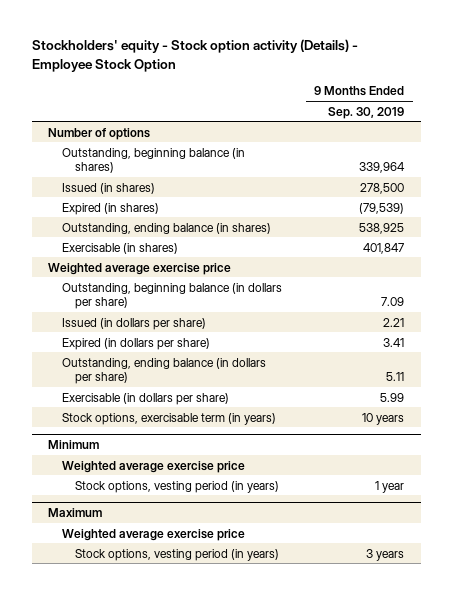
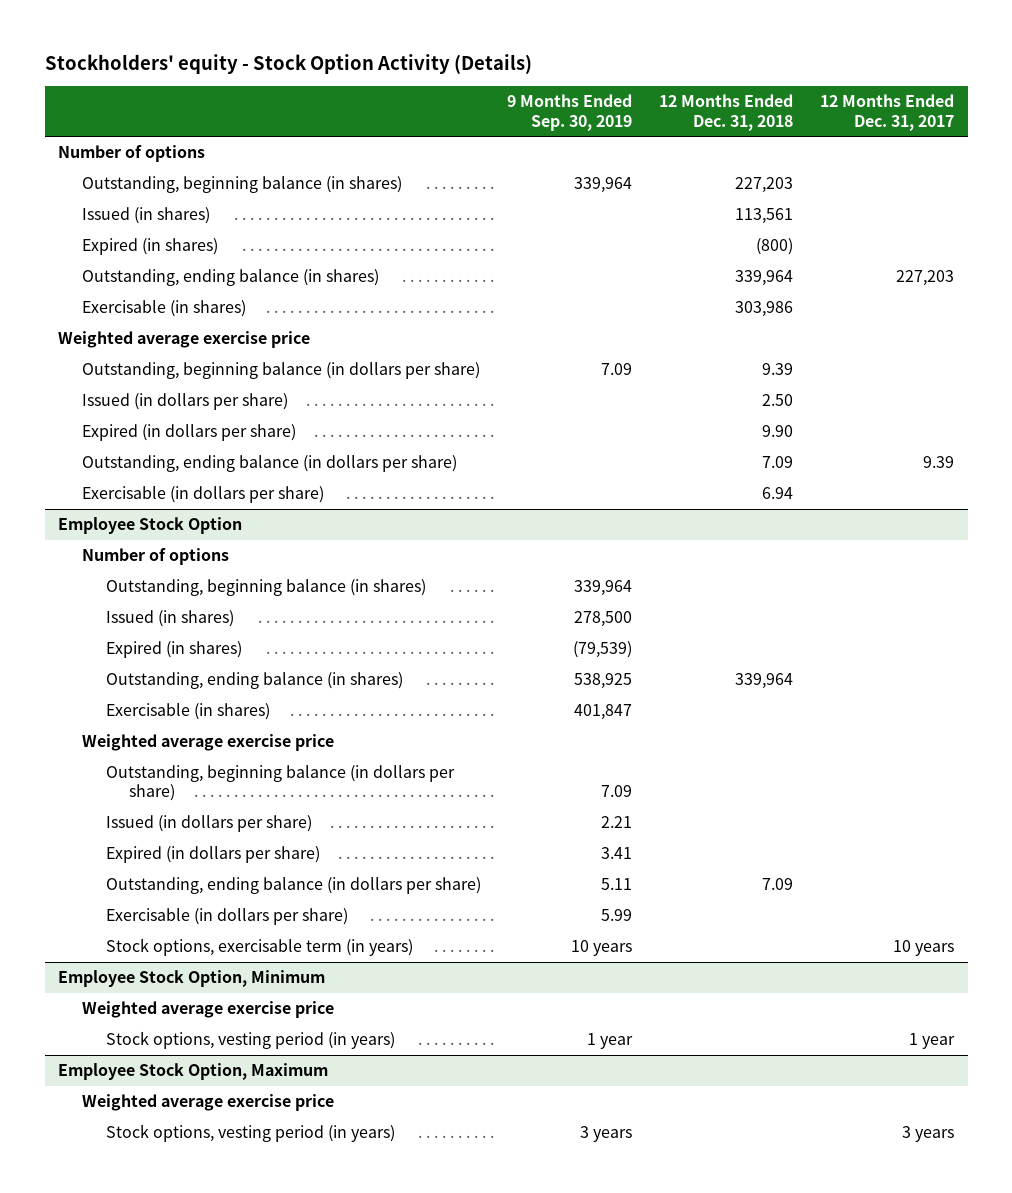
- Stockholders' equity - Stock option activity (Details) - Employee Stock Option
+ Stockholders' equity - Stock Option Activity (Details)
- | 9 Months Ended Sep. 30, 2019
+ | 9 Months Ended Sep. 30, 2019 | 12 Months Ended Dec. 31, 2018 | 12 Months Ended Dec. 31, 2017
+ Issued (in shares) | | 113,561 |
+ Expired (in shares) | | (800) |
+ Outstanding, ending balance (in shares) | | 339,964 | 227,203
+ Exercisable (in shares) | | 303,986 |
+ Weighted average exercise price
+ Outstanding, beginning balance (in dollars per share) | 7.09 | 9.39 |
+ Issued (in dollars per share) | | 2.50 |
+ Expired (in dollars per share) | | 9.90 |
+ Outstanding, ending balance (in dollars per share) | | 7.09 | 9.39
+ Exercisable (in dollars per share) | | 6.94 |
+ Employee Stock Option
+ Number of options
+ Outstanding, beginning balance (in shares) | 339,964 | |
- Minimum
+ Employee Stock Option, Minimum
- Maximum
+ Employee Stock Option, Maximum

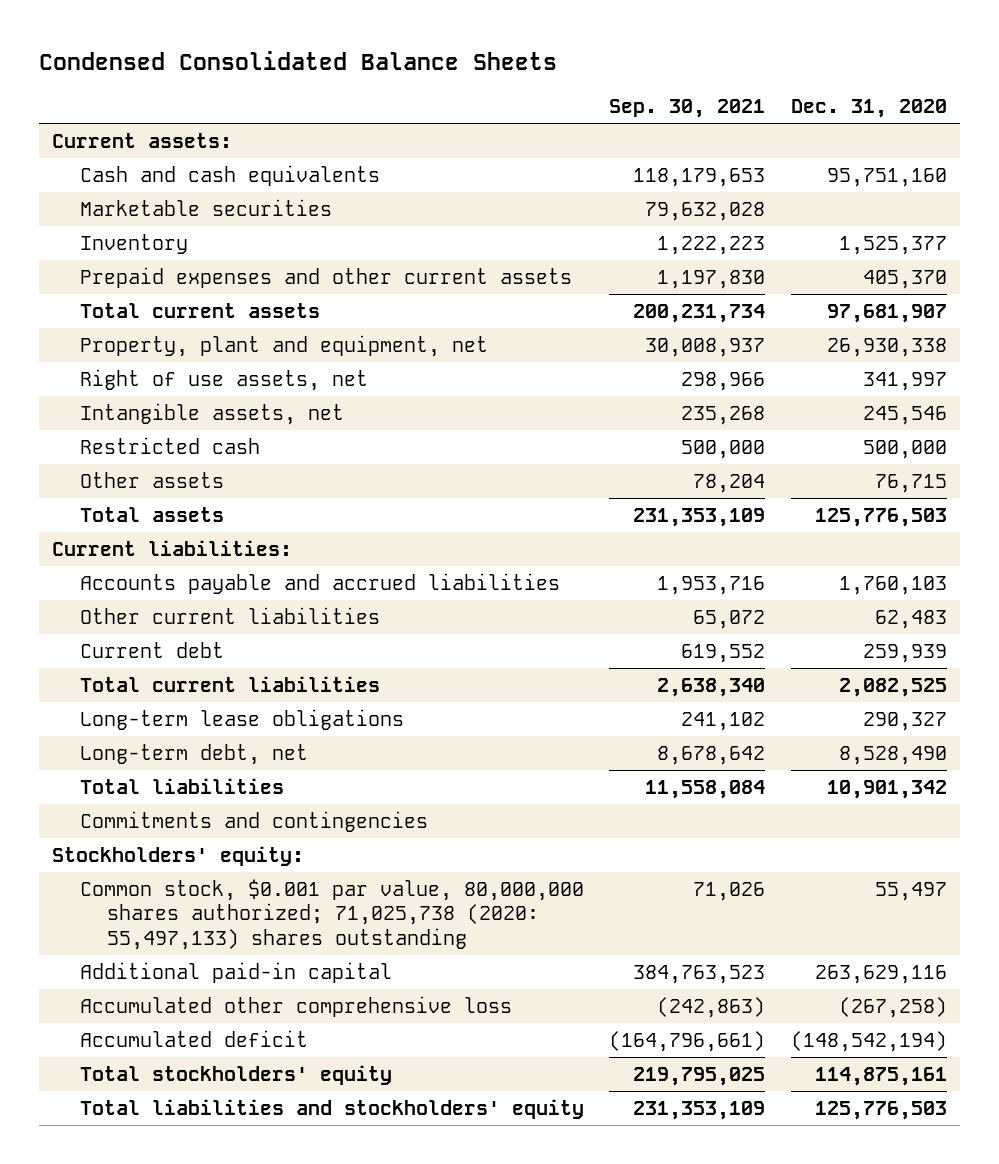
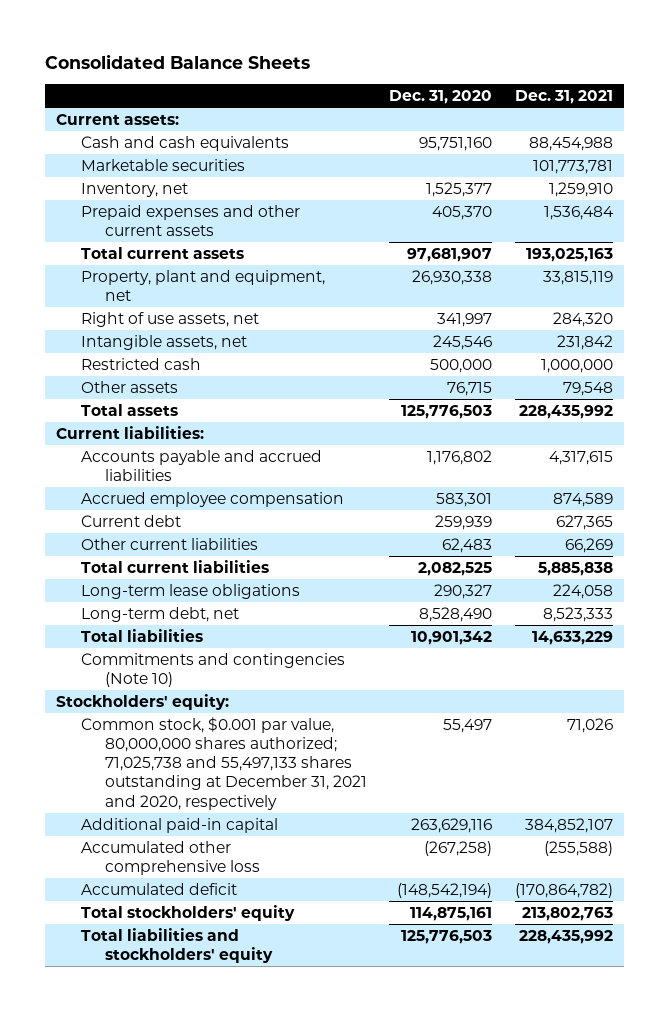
- Condensed Consolidated Balance Sheets
+ Consolidated Balance Sheets
- | Sep. 30, 2021 | Dec. 31, 2020
+ | Dec. 31, 2020 | Dec. 31, 2021
- Inventory | 1,222,223 | 1,525,377
+ Inventory, net | 1,525,377 | 1,259,910
- Accounts payable and accrued liabilities | 1,953,716 | 1,760,103
+ Accounts payable and accrued liabilities | 1,176,802 | 4,317,615
+ Accrued employee compensation | 583,301 | 874,589
moved down: Other current liabilities | 62,483 | 66,269
- Commitments and contingencies
+ Commitments and contingencies (Note 10)
- Common stock, $0.001 par value, 80,000,000 shares authorized; 71,025,738 (2020: 55,497,133) shares outstanding | 71,026 | 55,497
+ Common stock, $0.001 par value, 80,000,000 shares authorized; 71,025,738 and 55,497,133 shares outstanding at December 31, 2021 and 2020, respectively | 55,497 | 71,026

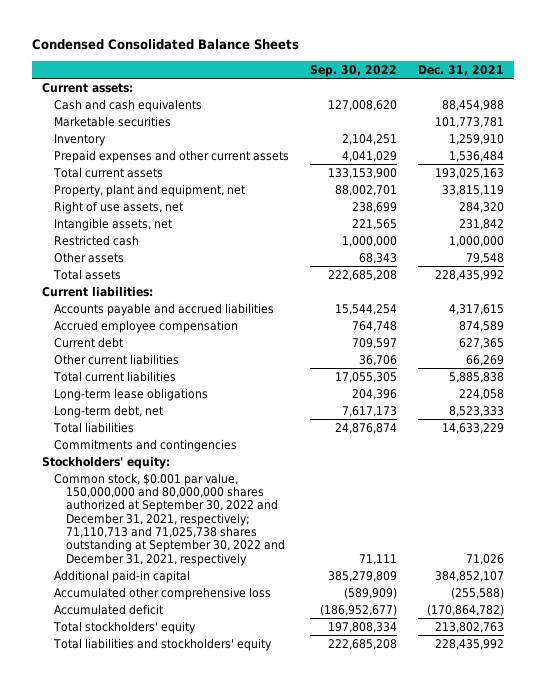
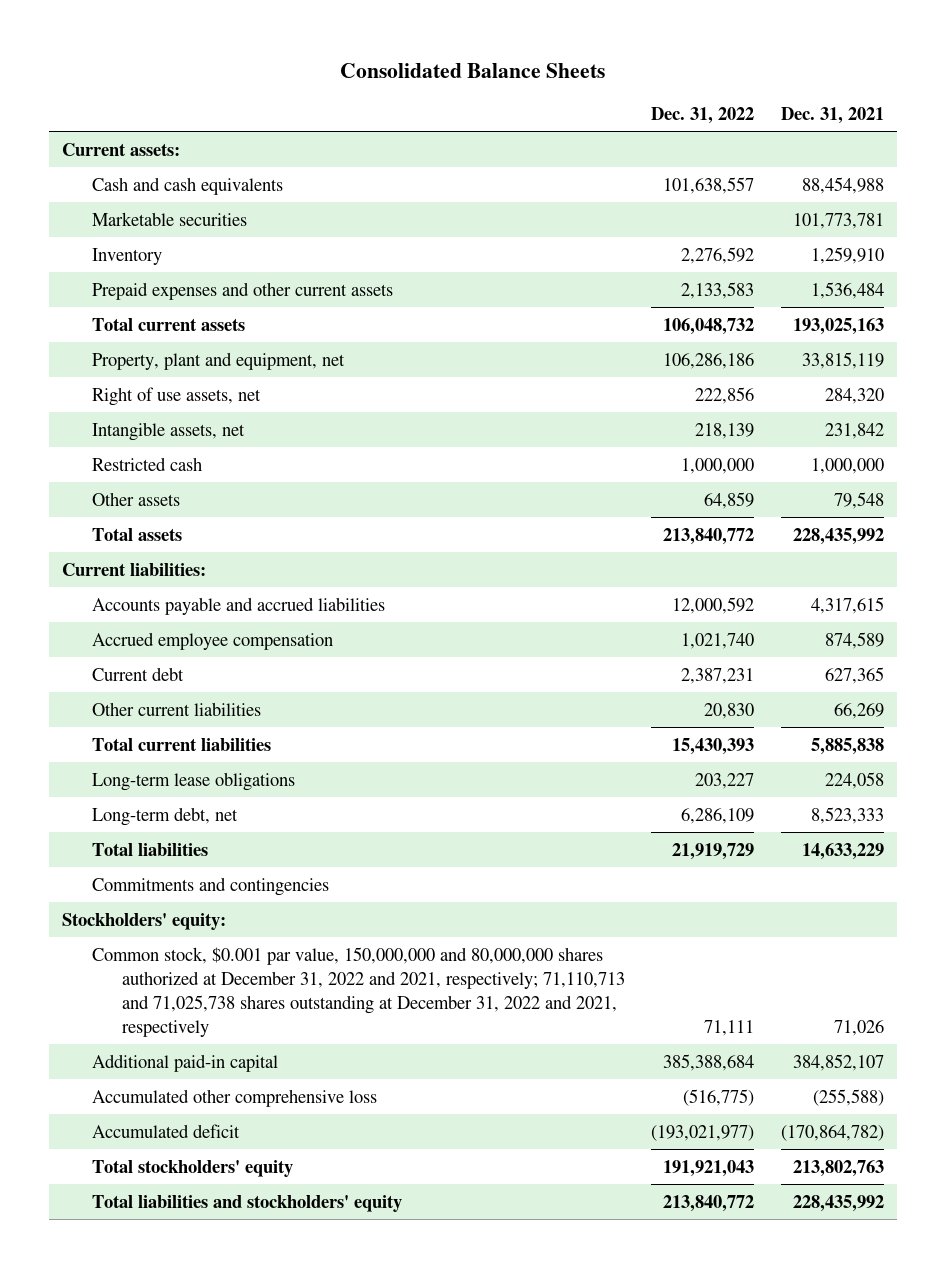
- Condensed Consolidated Balance Sheets
+ Consolidated Balance Sheets
- | Sep. 30, 2022 | Dec. 31, 2021
+ | Dec. 31, 2022 | Dec. 31, 2021
- Common stock, $0.001 par value, 150,000,000 and 80,000,000 shares authorized at September 30, 2022 and December 31, 2021, respectively; 71,110,713 and 71,025,738 shares outstanding at September 30, 2022 and December 31, 2021, respectively | 71,111 | 71,026
+ Common stock, $0.001 par value, 150,000,000 and 80,000,000 shares authorized at December 31, 2022 and 2021, respectively; 71,110,713 and 71,025,738 shares outstanding at December 31, 2022 and 2021, respectively | 71,111 | 71,026

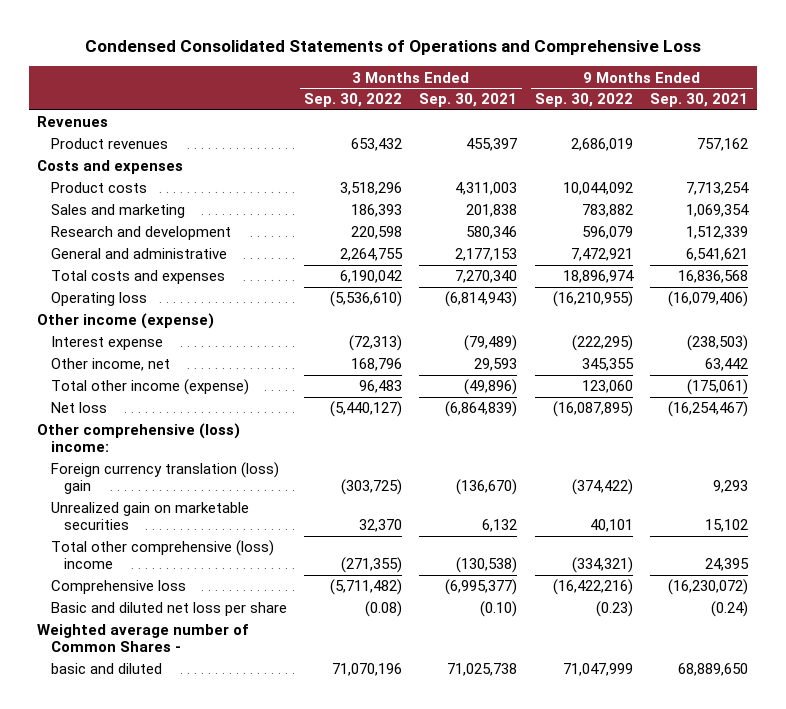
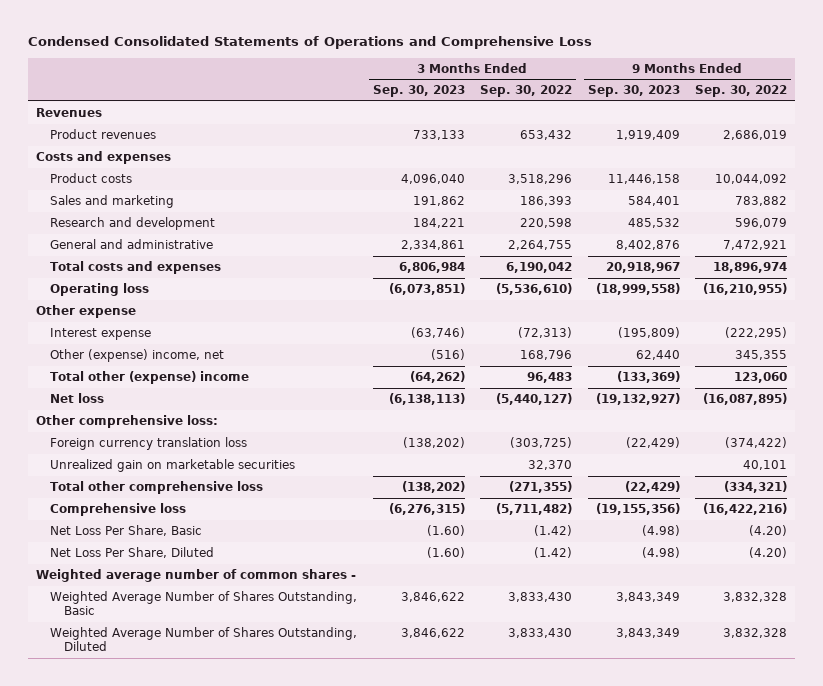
- | 3 Months Ended Sep. 30, 2022 | 3 Months Ended Sep. 30, 2021 | 9 Months Ended Sep. 30, 2022 | 9 Months Ended Sep. 30, 2021
+ | 3 Months Ended Sep. 30, 2023 | 3 Months Ended Sep. 30, 2022 | 9 Months Ended Sep. 30, 2023 | 9 Months Ended Sep. 30, 2022
- Other income (expense)
+ Other expense
- Other income, net | 168,796 | 29,593 | 345,355 | 63,442
- Total other income (expense) | 96,483 | (49,896) | 123,060 | (175,061)
+ Other (expense) income, net | (516) | 168,796 | 62,440 | 345,355
+ Total other (expense) income | (64,262) | 96,483 | (133,369) | 123,060
- Other comprehensive (loss) income:
- Foreign currency translation (loss) gain | (303,725) | (136,670) | (374,422) | 9,293
+ Other comprehensive loss:
+ Foreign currency translation loss | (138,202) | (303,725) | (22,429) | (374,422)
- Total other comprehensive (loss) income | (271,355) | (130,538) | (334,321) | 24,395
+ Total other comprehensive loss | (138,202) | (271,355) | (22,429) | (334,321)
- Basic and diluted net loss per share | (0.08) | (0.10) | (0.23) | (0.24)
- Weighted average number of Common Shares -
- basic and diluted | 71,070,196 | 71,025,738 | 71,047,999 | 68,889,650
+ Net Loss Per Share, Basic | (1.60) | (1.42) | (4.98) | (4.20)
+ Net Loss Per Share, Diluted | (1.60) | (1.42) | (4.98) | (4.20)
+ Weighted average number of common shares -
+ Weighted Average Number of Shares Outstanding, Basic | 3,846,622 | 3,833,430 | 3,843,349 | 3,832,328
+ Weighted Average Number of Shares Outstanding, Diluted | 3,846,622 | 3,833,430 | 3,843,349 | 3,832,328

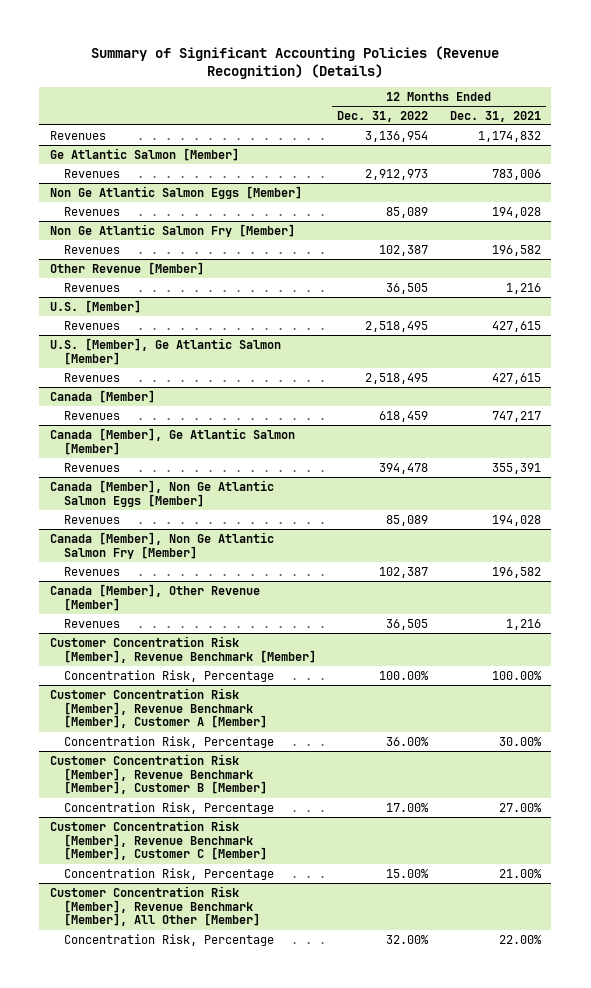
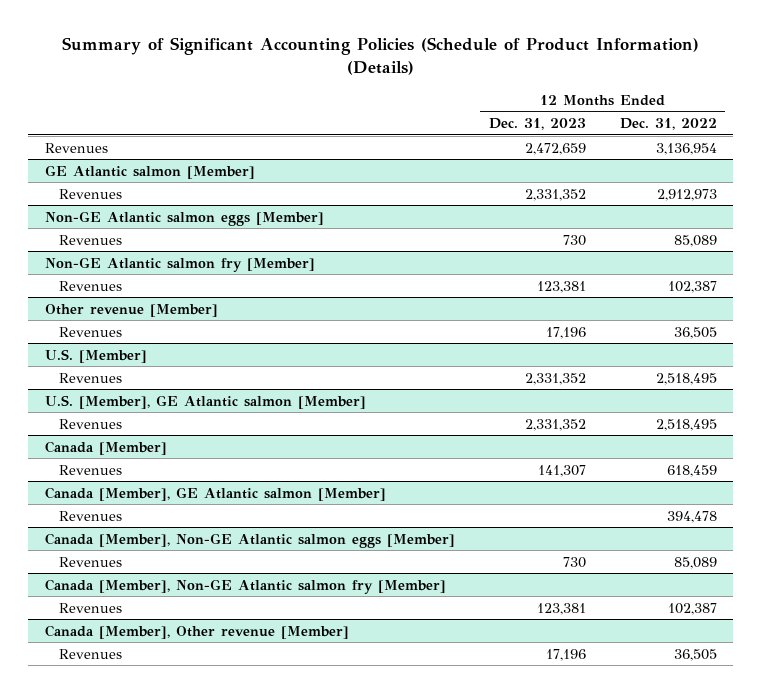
- Summary of Significant Accounting Policies (Revenue Recognition) (Details)
+ Summary of Significant Accounting Policies (Schedule of Product Information) (Details)
- | 12 Months Ended Dec. 31, 2022 | 12 Months Ended Dec. 31, 2021
+ | 12 Months Ended Dec. 31, 2023 | 12 Months Ended Dec. 31, 2022
- Ge Atlantic Salmon [Member]
+ GE Atlantic salmon [Member]
- Non Ge Atlantic Salmon Eggs [Member]
+ Non-GE Atlantic salmon eggs [Member]
- Non Ge Atlantic Salmon Fry [Member]
+ Non-GE Atlantic salmon fry [Member]
- Other Revenue [Member]
+ Other revenue [Member]
- U.S. [Member], Ge Atlantic Salmon [Member]
+ U.S. [Member], GE Atlantic salmon [Member]
- Canada [Member], Ge Atlantic Salmon [Member]
+ Canada [Member], GE Atlantic salmon [Member]
- Canada [Member], Non Ge Atlantic Salmon Eggs [Member]
+ Canada [Member], Non-GE Atlantic salmon eggs [Member]
- Canada [Member], Non Ge Atlantic Salmon Fry [Member]
+ Canada [Member], Non-GE Atlantic salmon fry [Member]
- Canada [Member], Other Revenue [Member]
+ Canada [Member], Other revenue [Member]
- Customer Concentration Risk [Member], Revenue Benchmark [Member]
- Concentration Risk, Percentage | 100.00% | 100.00%
- Customer Concentration Risk [Member], Revenue Benchmark [Member], Customer A [Member]
- Concentration Risk, Percentage | 36.00% | 30.00%
- Customer Concentration Risk [Member], Revenue Benchmark [Member], Customer B [Member]
- Concentration Risk, Percentage | 17.00% | 27.00%
- Customer Concentration Risk [Member], Revenue Benchmark [Member], Customer C [Member]
- Concentration Risk, Percentage | 15.00% | 21.00%
- Customer Concentration Risk [Member], Revenue Benchmark [Member], All Other [Member]
- Concentration Risk, Percentage | 32.00% | 22.00%

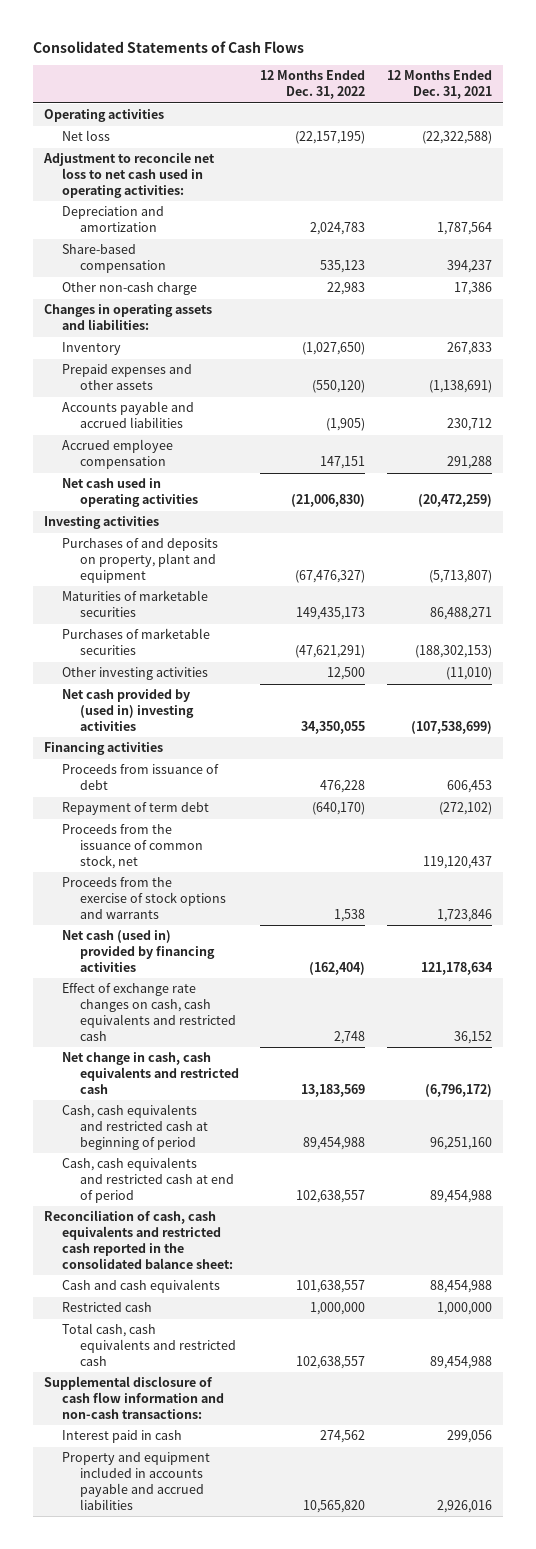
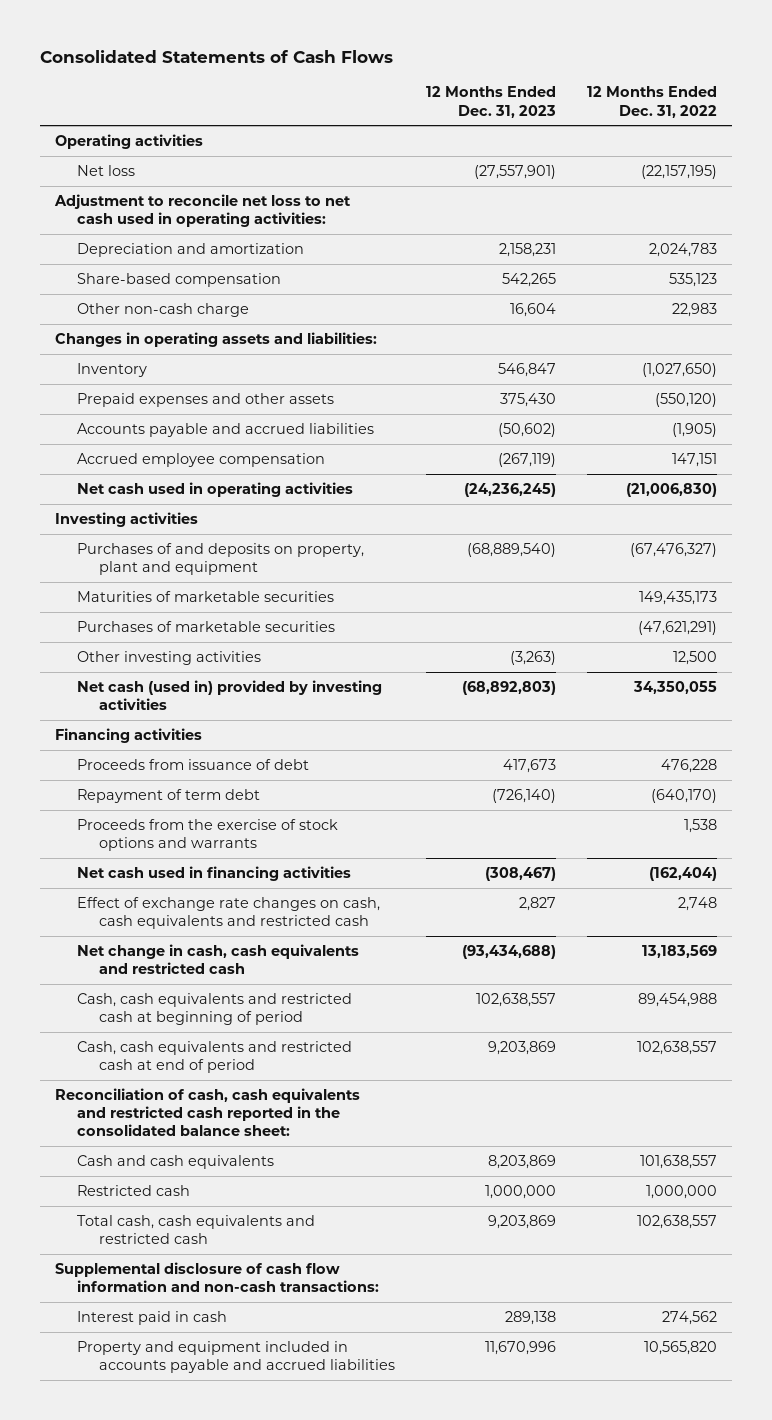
- | 12 Months Ended Dec. 31, 2022 | 12 Months Ended Dec. 31, 2021
+ | 12 Months Ended Dec. 31, 2023 | 12 Months Ended Dec. 31, 2022
- Net cash provided by (used in) investing activities | 34,350,055 | (107,538,699)
+ Net cash (used in) provided by investing activities | (68,892,803) | 34,350,055
- Proceeds from the issuance of common stock, net | | 119,120,437
- Net cash (used in) provided by financing activities | (162,404) | 121,178,634
+ Net cash used in financing activities | (308,467) | (162,404)

